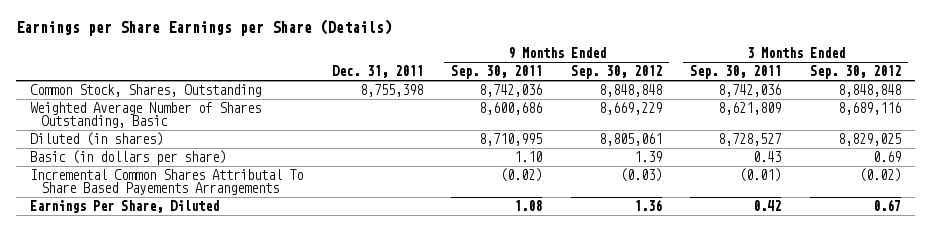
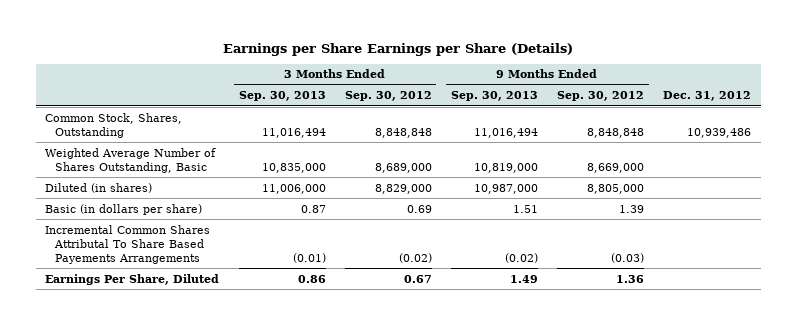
- | Dec. 31, 2011 | 9 Months Ended Sep. 30, 2011 | 9 Months Ended Sep. 30, 2012 | 3 Months Ended Sep. 30, 2011 | 3 Months Ended Sep. 30, 2012
+ | 3 Months Ended Sep. 30, 2013 | 3 Months Ended Sep. 30, 2012 | 9 Months Ended Sep. 30, 2013 | 9 Months Ended Sep. 30, 2012 | Dec. 31, 2012
- Weighted Average Number of Shares Outstanding, Basic | | 8,600,686 | 8,669,229 | 8,621,809 | 8,689,116
- Diluted (in shares) | | 8,710,995 | 8,805,061 | 8,728,527 | 8,829,025
+ Weighted Average Number of Shares Outstanding, Basic | 10,835,000 | 8,689,000 | 10,819,000 | 8,669,000 |
+ Diluted (in shares) | 11,006,000 | 8,829,000 | 10,987,000 | 8,805,000 |

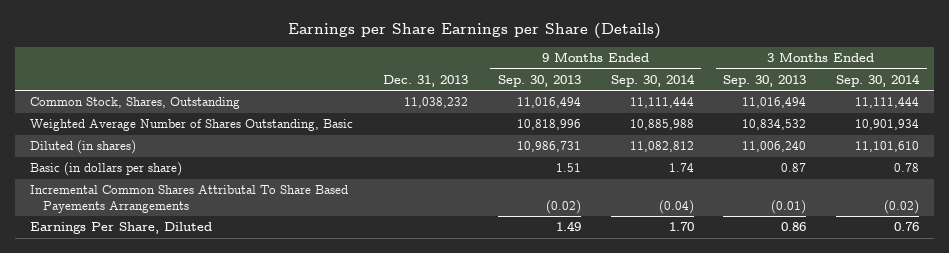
- | 3 Months Ended Sep. 30, 2013 | 3 Months Ended Sep. 30, 2012 | 9 Months Ended Sep. 30, 2013 | 9 Months Ended Sep. 30, 2012 | Dec. 31, 2012
+ | Dec. 31, 2013 | 9 Months Ended Sep. 30, 2013 | 9 Months Ended Sep. 30, 2014 | 3 Months Ended Sep. 30, 2013 | 3 Months Ended Sep. 30, 2014
- Weighted Average Number of Shares Outstanding, Basic | 10,835,000 | 8,689,000 | 10,819,000 | 8,669,000 |
- Diluted (in shares) | 11,006,000 | 8,829,000 | 10,987,000 | 8,805,000 |
+ Weighted Average Number of Shares Outstanding, Basic | | 10,818,996 | 10,885,988 | 10,834,532 | 10,901,934
+ Diluted (in shares) | | 10,986,731 | 11,082,812 | 11,006,240 | 11,101,610

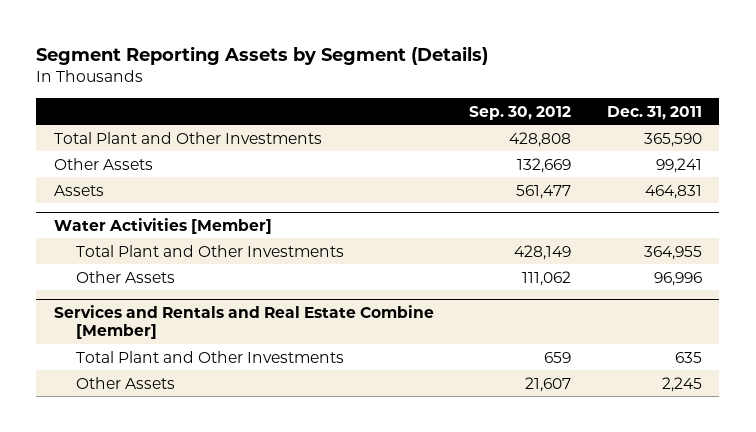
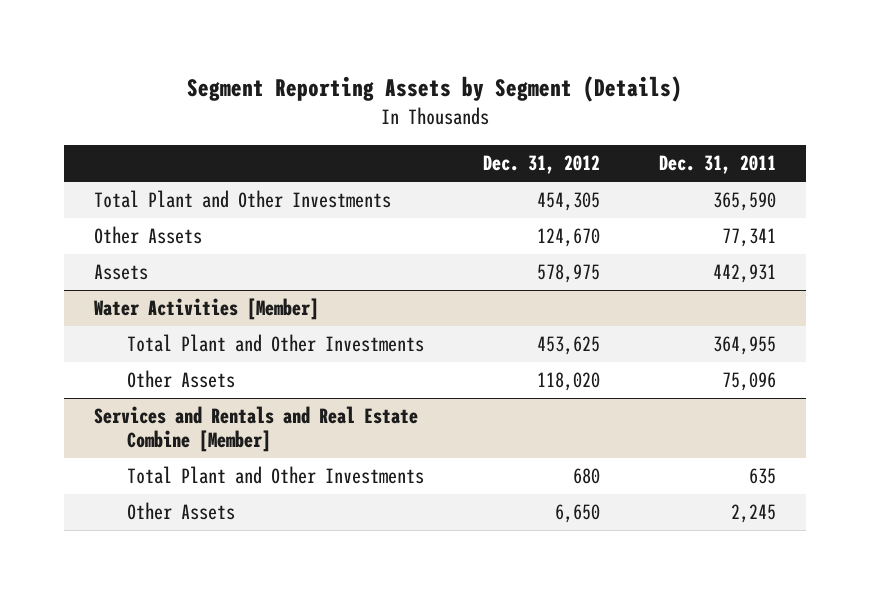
- | Sep. 30, 2012 | Dec. 31, 2011
+ | Dec. 31, 2012 | Dec. 31, 2011
- Other Assets | 132,669 | 99,241
- Assets | 561,477 | 464,831
+ Other Assets | 124,670 | 77,341
+ Assets | 578,975 | 442,931
@ Water Activities [Member]
- Other Assets | 111,062 | 96,996
+ Other Assets | 118,020 | 75,096

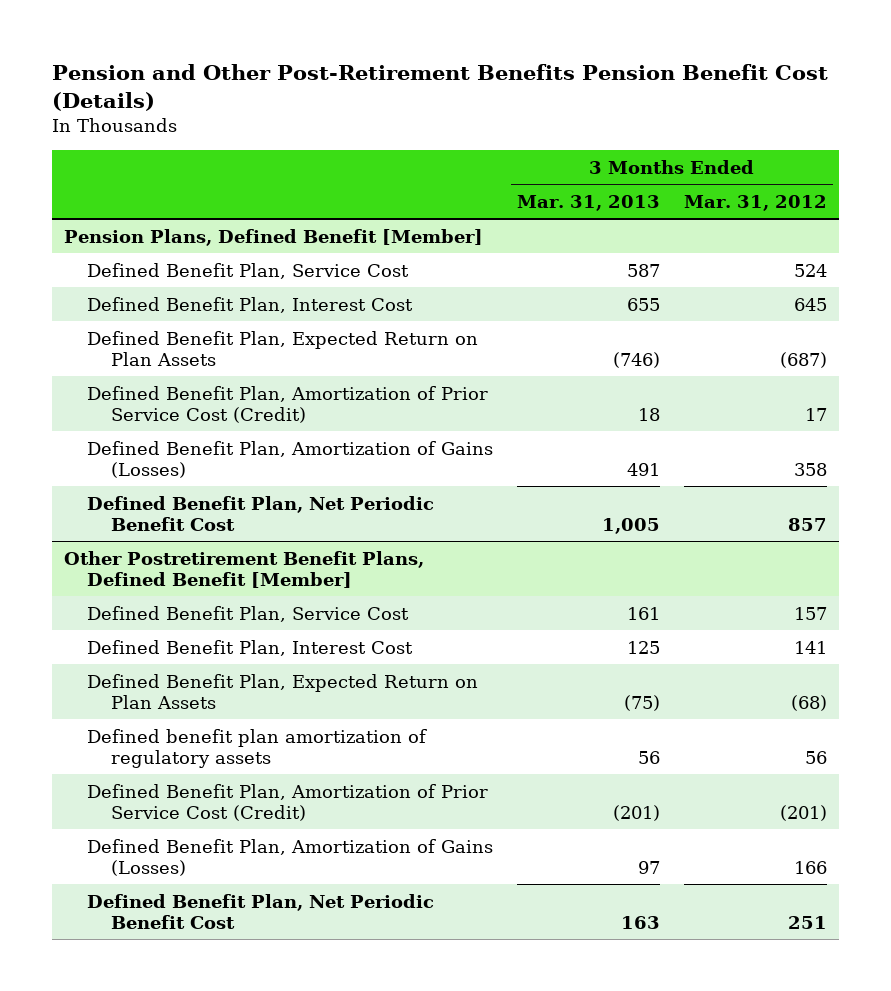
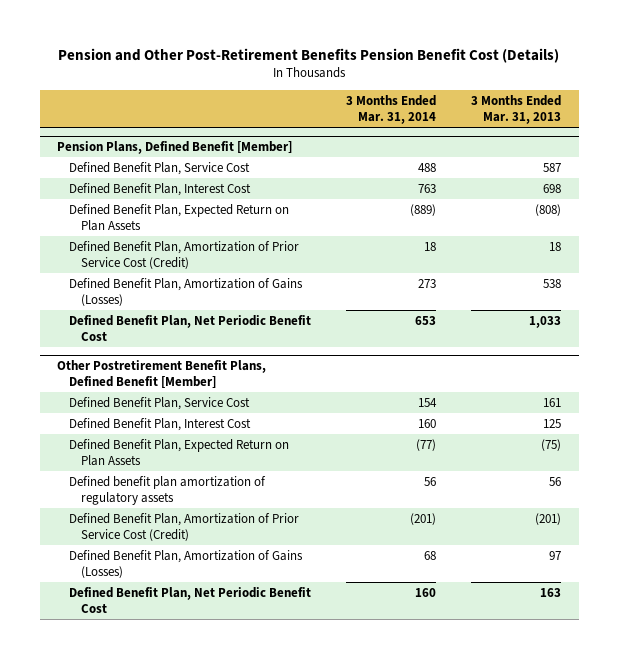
- | 3 Months Ended Mar. 31, 2013 | 3 Months Ended Mar. 31, 2012
+ | 3 Months Ended Mar. 31, 2014 | 3 Months Ended Mar. 31, 2013
@ Pension Plans, Defined Benefit [Member]
- Defined Benefit Plan, Interest Cost | 655 | 645
- Defined Benefit Plan, Expected Return on Plan Assets | (746) | (687)
+ Defined Benefit Plan, Interest Cost | 763 | 698
+ Defined Benefit Plan, Expected Return on Plan Assets | (889) | (808)
- Defined Benefit Plan, Amortization of Gains (Losses) | 491 | 358
- Defined Benefit Plan, Net Periodic Benefit Cost | 1,005 | 857
+ Defined Benefit Plan, Amortization of Gains (Losses) | 273 | 538
+ Defined Benefit Plan, Net Periodic Benefit Cost | 653 | 1,033

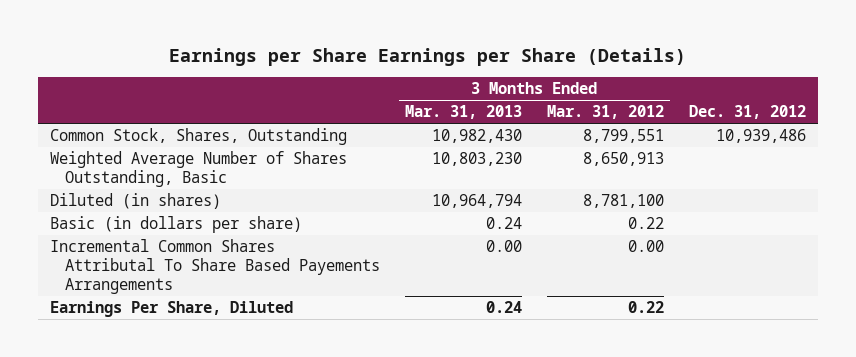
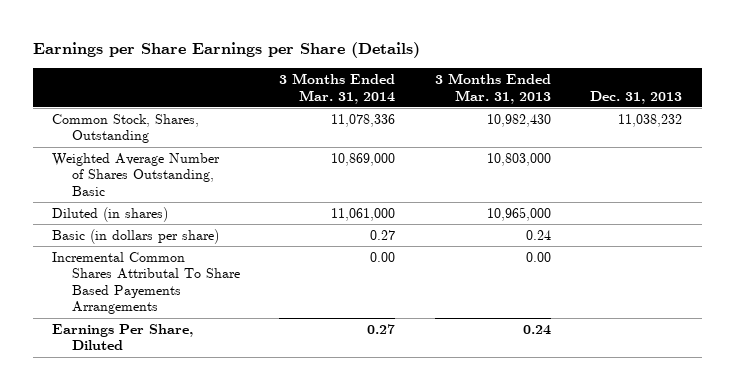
- | 3 Months Ended Mar. 31, 2013 | 3 Months Ended Mar. 31, 2012 | Dec. 31, 2012
+ | 3 Months Ended Mar. 31, 2014 | 3 Months Ended Mar. 31, 2013 | Dec. 31, 2013
- Weighted Average Number of Shares Outstanding, Basic | 10,803,230 | 8,650,913 |
- Diluted (in shares) | 10,964,794 | 8,781,100 |
+ Weighted Average Number of Shares Outstanding, Basic | 10,869,000 | 10,803,000 |
+ Diluted (in shares) | 11,061,000 | 10,965,000 |

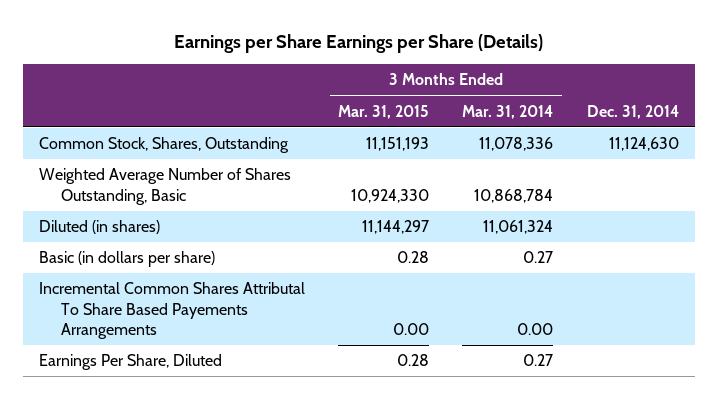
- | 3 Months Ended Mar. 31, 2014 | 3 Months Ended Mar. 31, 2013 | Dec. 31, 2013
+ | 3 Months Ended Mar. 31, 2015 | 3 Months Ended Mar. 31, 2014 | Dec. 31, 2014
- Weighted Average Number of Shares Outstanding, Basic | 10,869,000 | 10,803,000 |
- Diluted (in shares) | 11,061,000 | 10,965,000 |
+ Weighted Average Number of Shares Outstanding, Basic | 10,924,330 | 10,868,784 |
+ Diluted (in shares) | 11,144,297 | 11,061,324 |

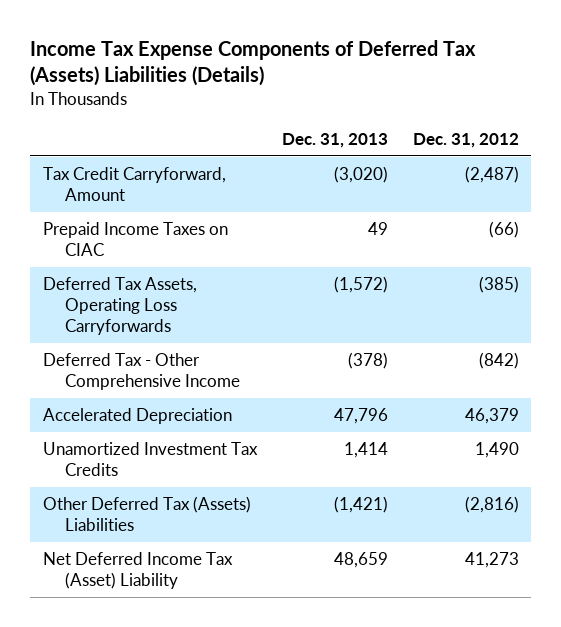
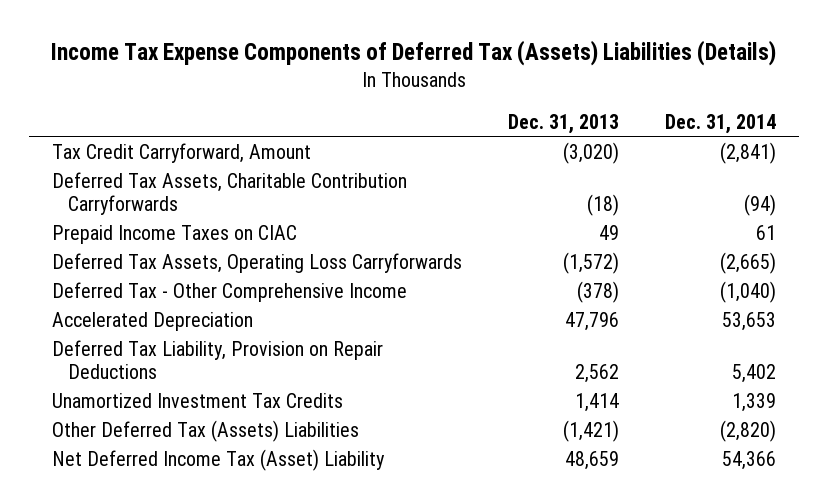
- | Dec. 31, 2013 | Dec. 31, 2012
+ | Dec. 31, 2013 | Dec. 31, 2014
+ Deferred Tax Assets, Charitable Contribution Carryforwards | (18) | (94)
+ Deferred Tax Liability, Provision on Repair Deductions | 2,562 | 5,402

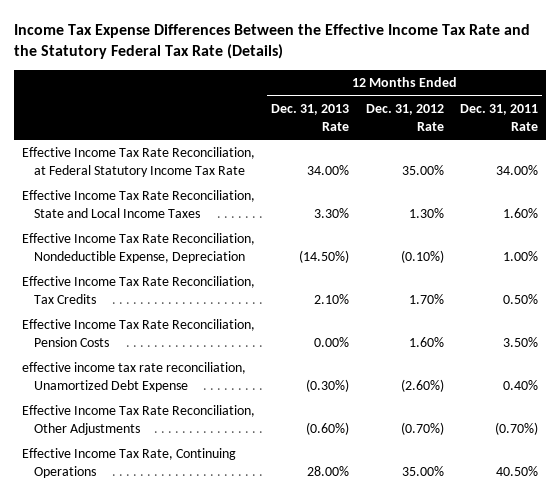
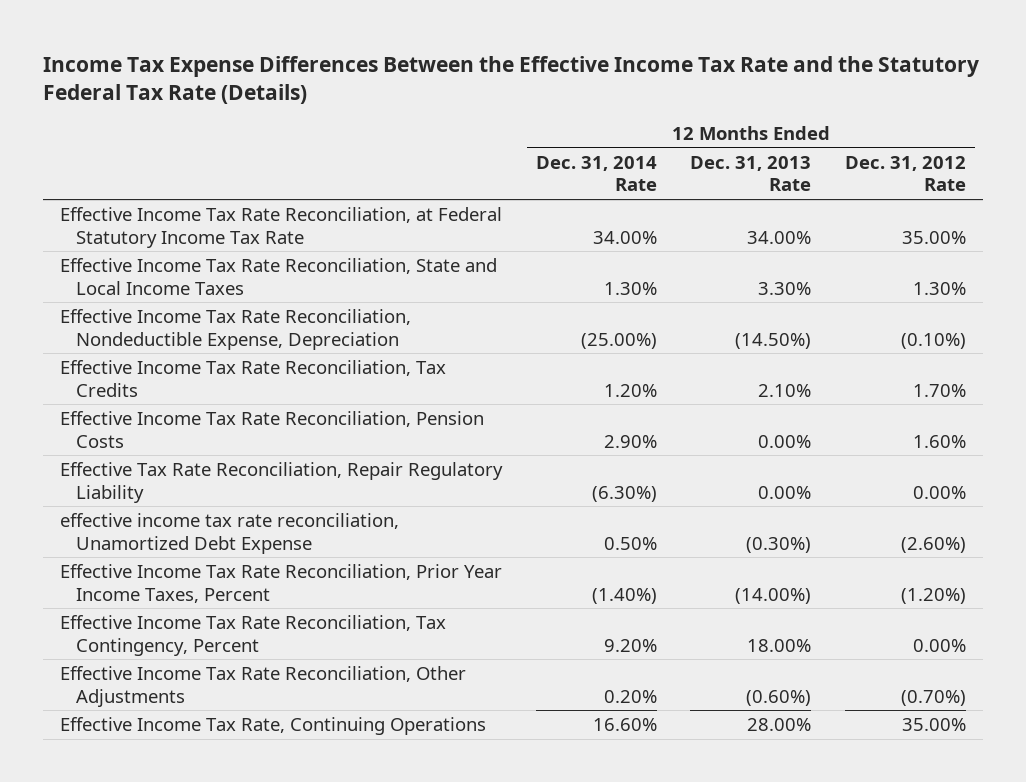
- | 12 Months Ended Dec. 31, 2013 Rate | 12 Months Ended Dec. 31, 2012 Rate | 12 Months Ended Dec. 31, 2011 Rate
+ | 12 Months Ended Dec. 31, 2014 Rate | 12 Months Ended Dec. 31, 2013 Rate | 12 Months Ended Dec. 31, 2012 Rate
+ Effective Tax Rate Reconciliation, Repair Regulatory Liability | (6.30%) | 0.00% | 0.00%
+ Effective Income Tax Rate Reconciliation, Prior Year Income Taxes, Percent | (1.40%) | (14.00%) | (1.20%)
+ Effective Income Tax Rate Reconciliation, Tax Contingency, Percent | 9.20% | 18.00% | 0.00%

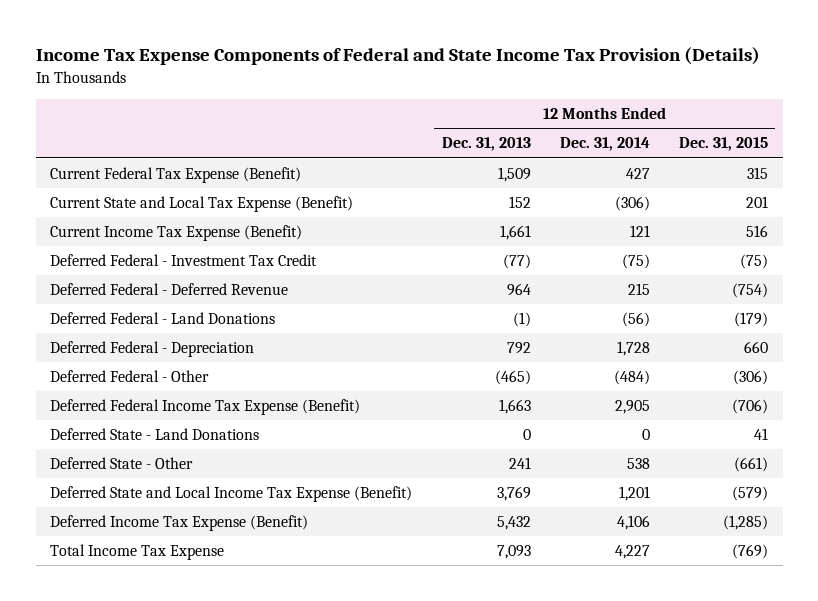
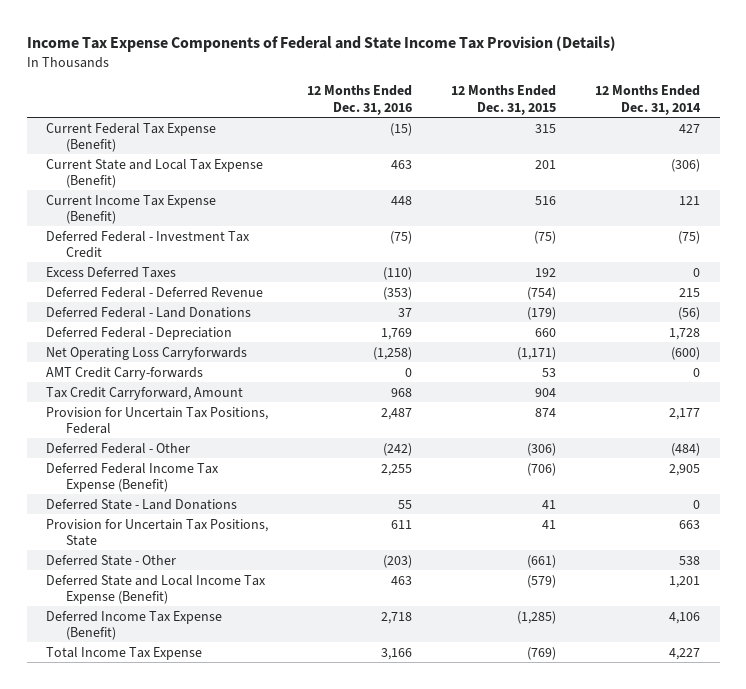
- | 12 Months Ended Dec. 31, 2013 | 12 Months Ended Dec. 31, 2014 | 12 Months Ended Dec. 31, 2015
+ | 12 Months Ended Dec. 31, 2016 | 12 Months Ended Dec. 31, 2015 | 12 Months Ended Dec. 31, 2014
+ Excess Deferred Taxes | (110) | 192 | 0
+ Net Operating Loss Carryforwards | (1,258) | (1,171) | (600)
+ AMT Credit Carry-forwards | 0 | 53 | 0
+ Tax Credit Carryforward, Amount | 968 | 904 |
+ Provision for Uncertain Tax Positions, Federal | 2,487 | 874 | 2,177
+ Provision for Uncertain Tax Positions, State | 611 | 41 | 663

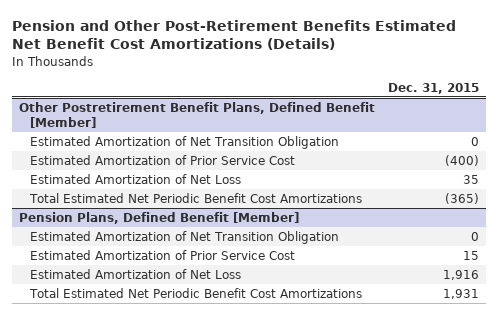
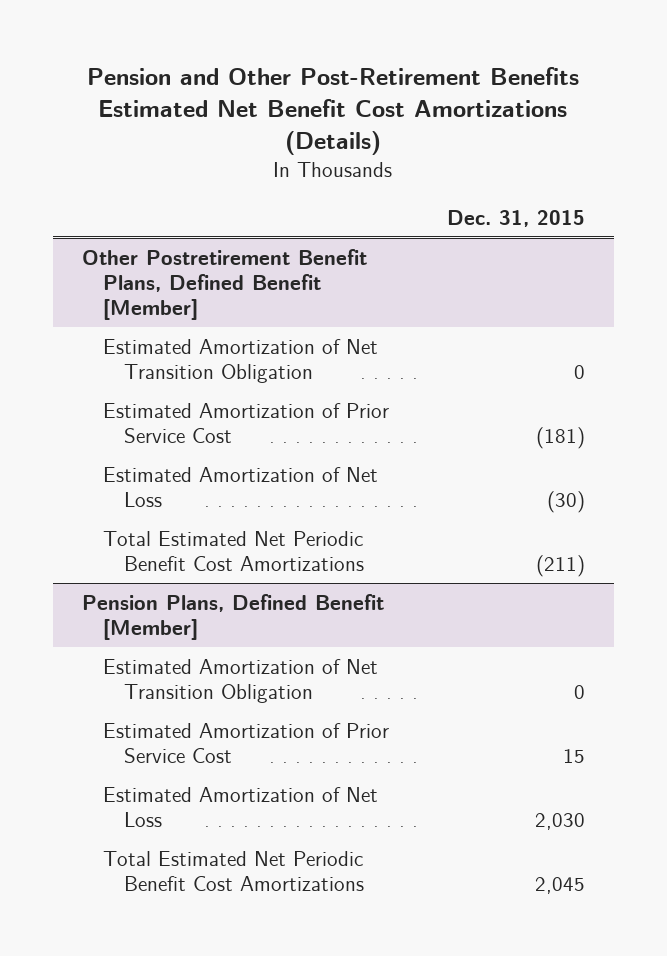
@ Other Postretirement Benefit Plans, Defined Benefit [Member]
- Estimated Amortization of Prior Service Cost | (400)
- Estimated Amortization of Net Loss | 35
- Total Estimated Net Periodic Benefit Cost Amortizations | (365)
+ Estimated Amortization of Prior Service Cost | (181)
+ Estimated Amortization of Net Loss | (30)
+ Total Estimated Net Periodic Benefit Cost Amortizations | (211)
@ Pension Plans, Defined Benefit [Member]
- Estimated Amortization of Net Loss | 1,916
- Total Estimated Net Periodic Benefit Cost Amortizations | 1,931
+ Estimated Amortization of Net Loss | 2,030
+ Total Estimated Net Periodic Benefit Cost Amortizations | 2,045

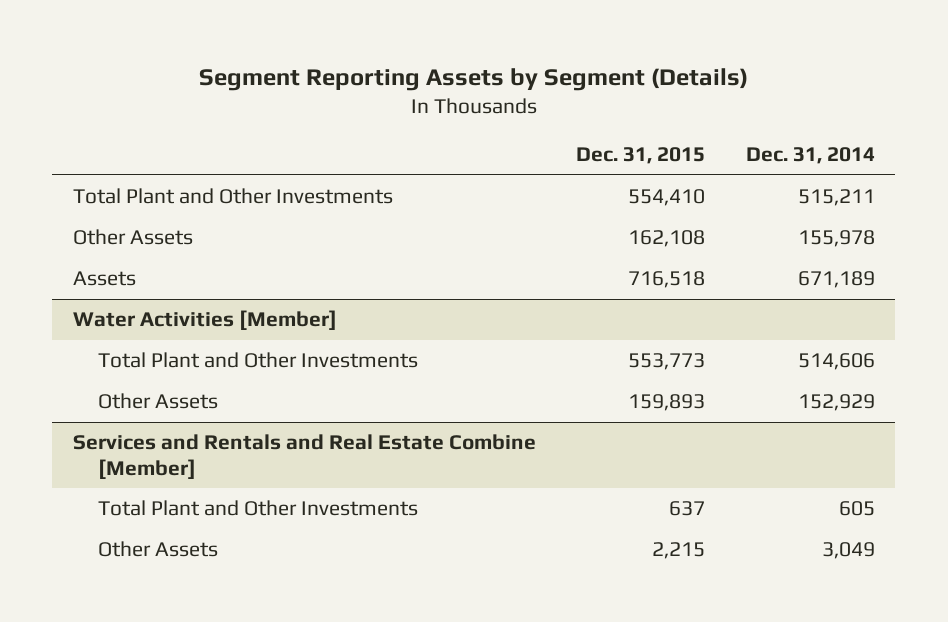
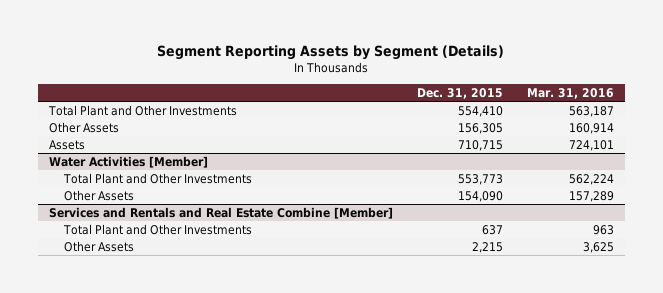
- | Dec. 31, 2015 | Dec. 31, 2014
+ | Dec. 31, 2015 | Mar. 31, 2016
- Other Assets | 162,108 | 155,978
- Assets | 716,518 | 671,189
+ Other Assets | 156,305 | 160,914
+ Assets | 710,715 | 724,101
@ Water Activities [Member]
- Other Assets | 159,893 | 152,929
+ Other Assets | 154,090 | 157,289

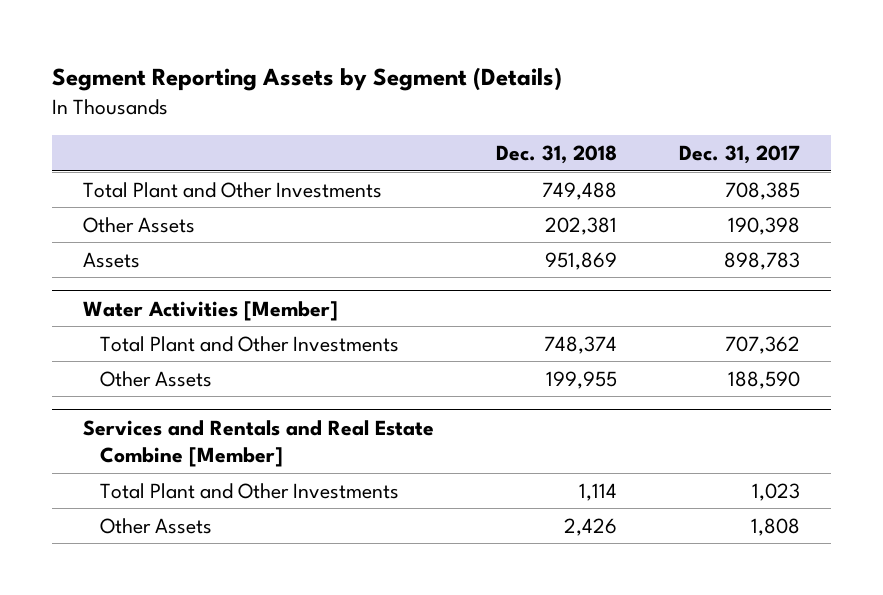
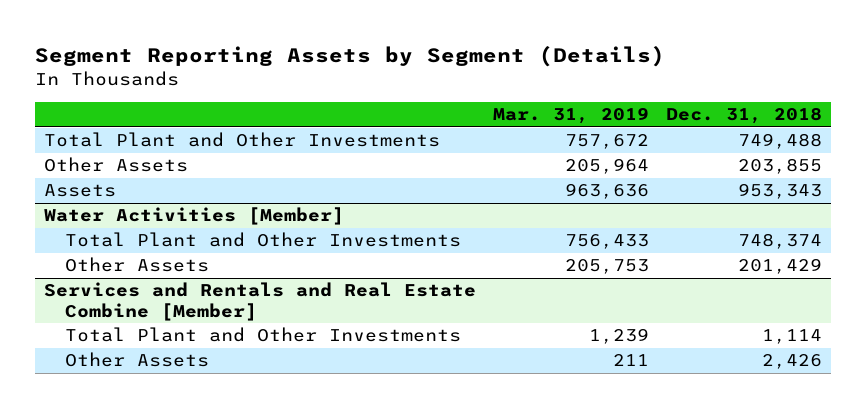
- | Dec. 31, 2018 | Dec. 31, 2017
+ | Mar. 31, 2019 | Dec. 31, 2018
- Other Assets | 202,381 | 190,398
- Assets | 951,869 | 898,783
+ Other Assets | 205,964 | 203,855
+ Assets | 963,636 | 953,343
@ Water Activities [Member]
- Other Assets | 199,955 | 188,590
+ Other Assets | 205,753 | 201,429

